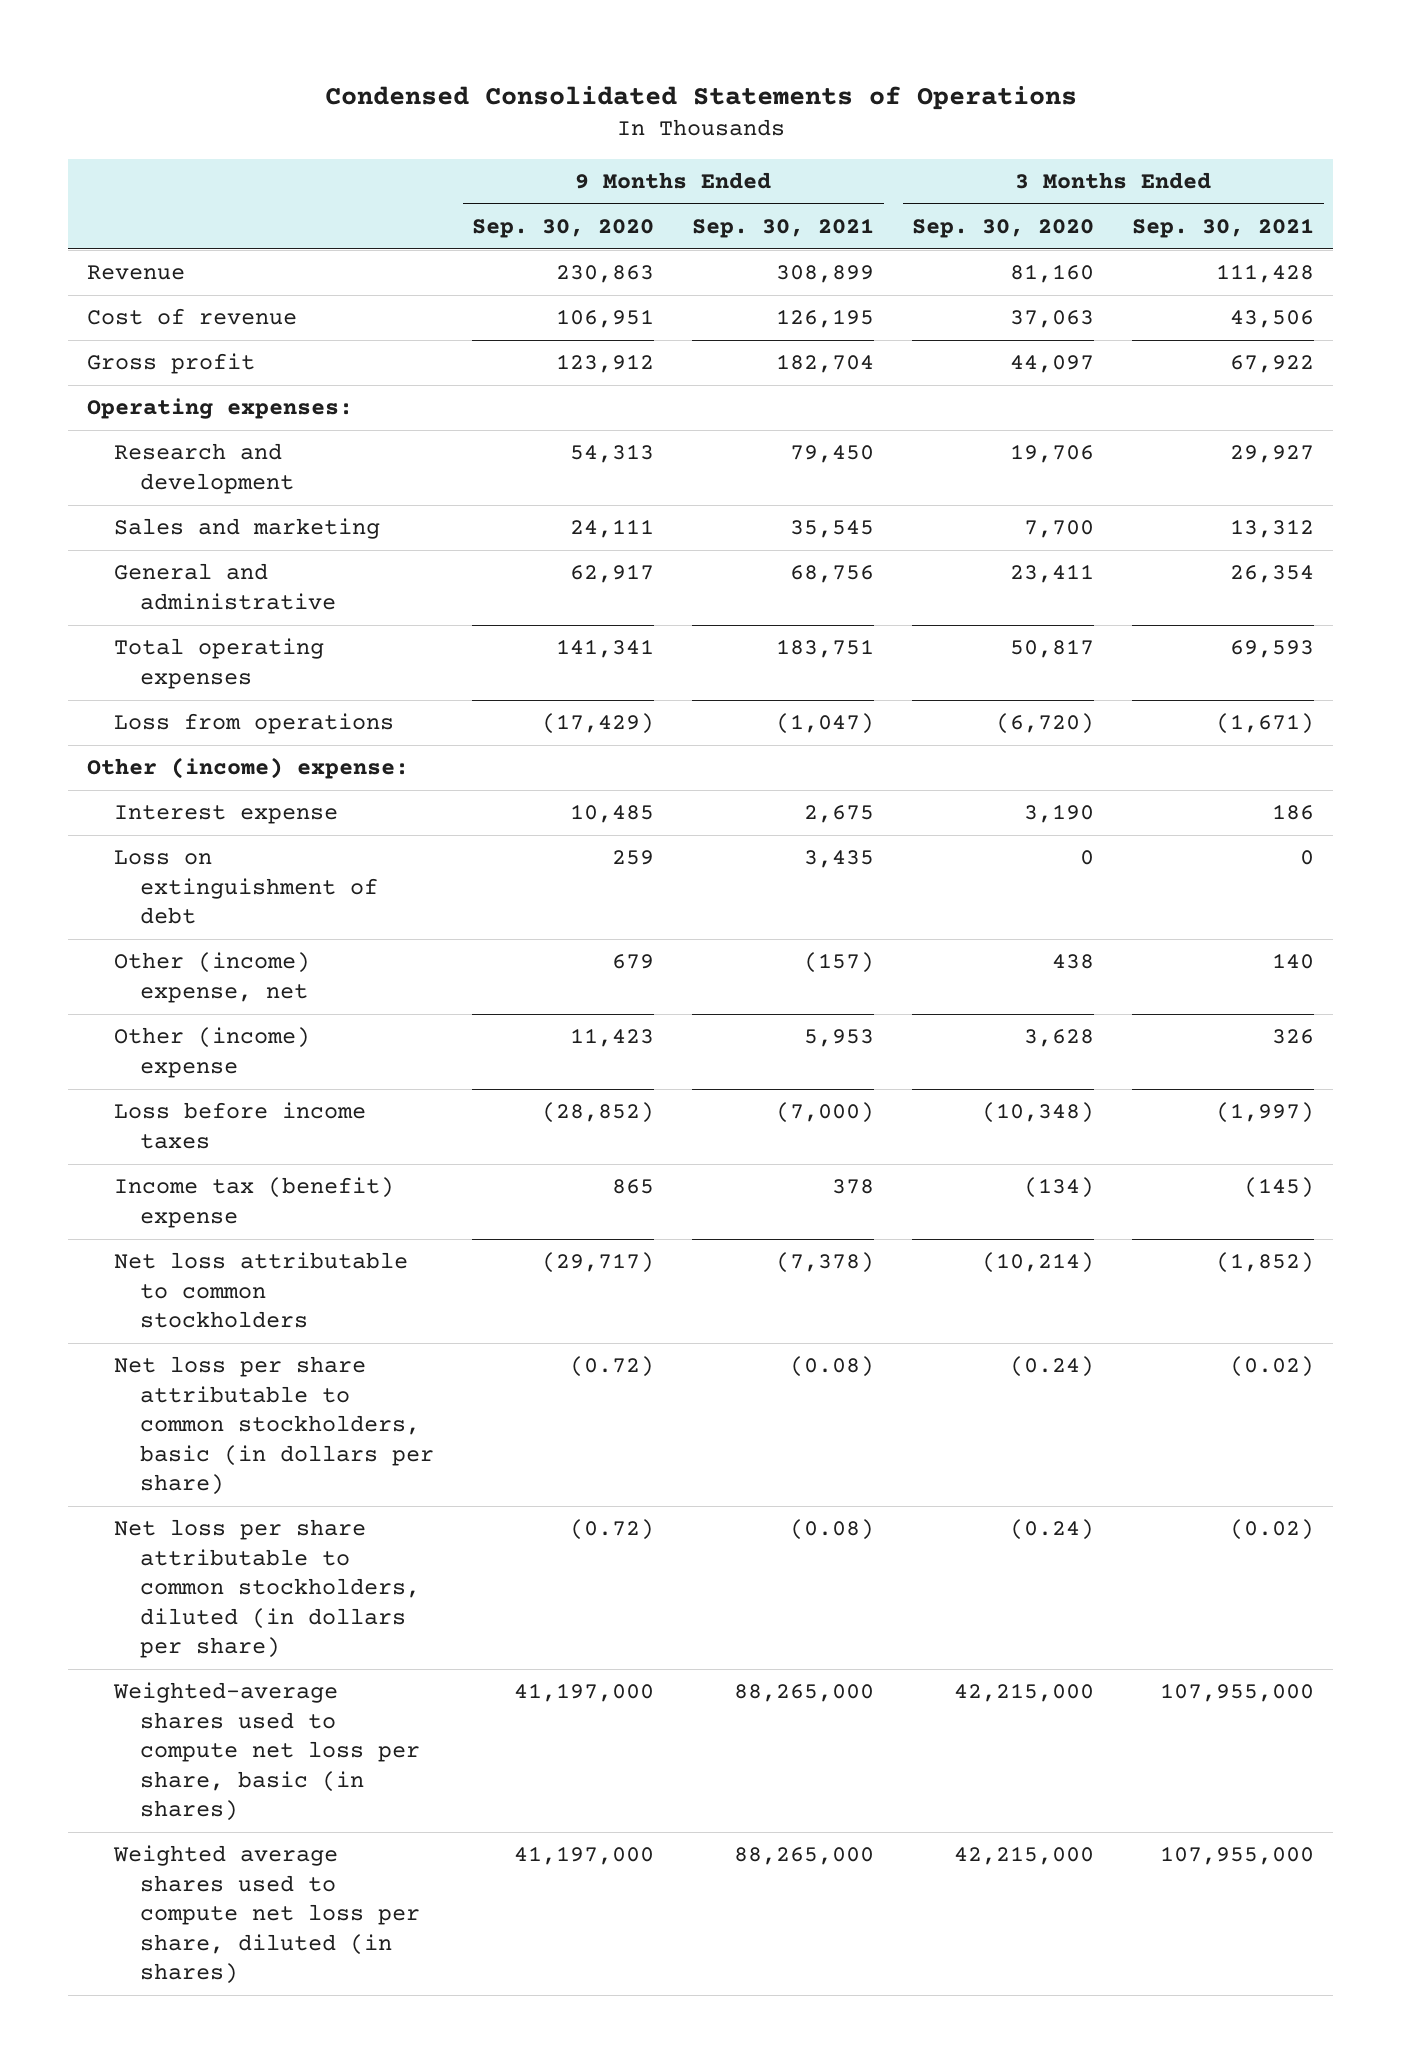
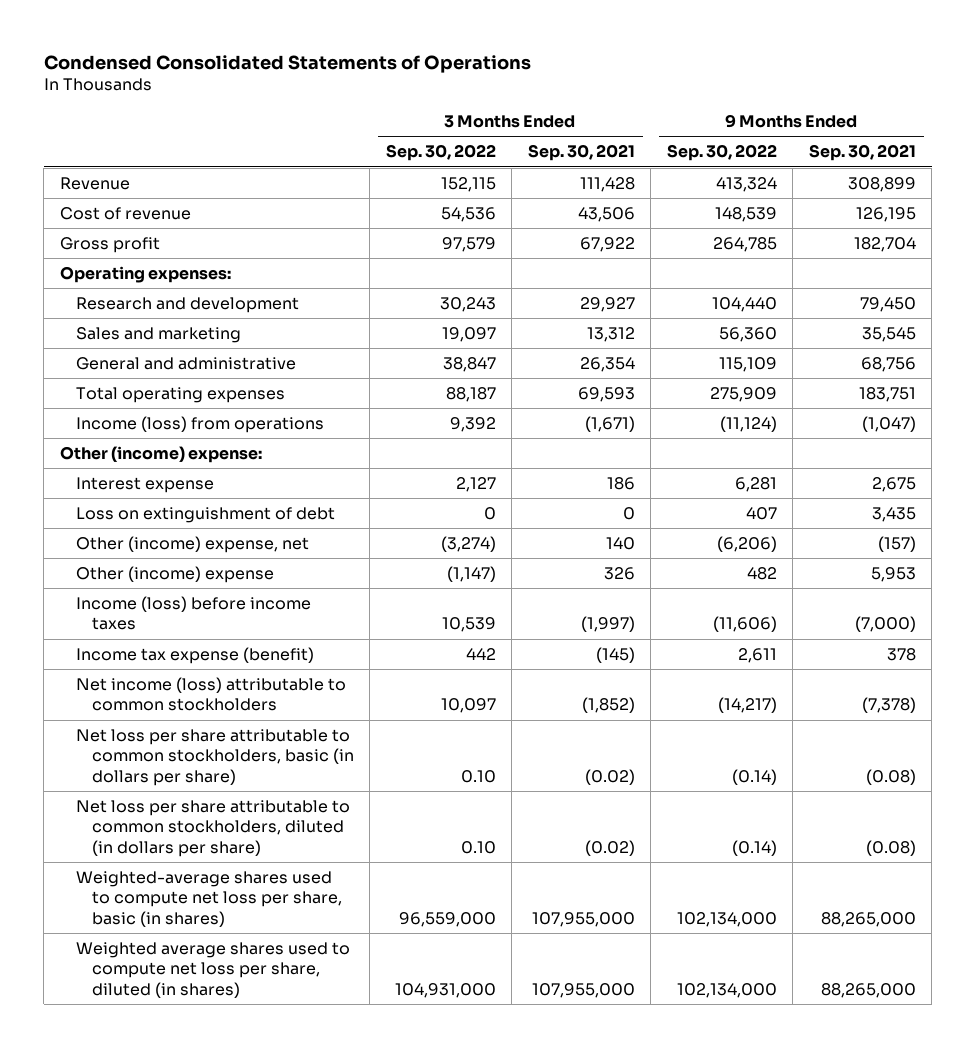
- | 9 Months Ended Sep. 30, 2020 | 9 Months Ended Sep. 30, 2021 | 3 Months Ended Sep. 30, 2020 | 3 Months Ended Sep. 30, 2021
+ | 3 Months Ended Sep. 30, 2022 | 3 Months Ended Sep. 30, 2021 | 9 Months Ended Sep. 30, 2022 | 9 Months Ended Sep. 30, 2021
- Loss from operations | (17,429) | (1,047) | (6,720) | (1,671)
+ Income (loss) from operations | 9,392 | (1,671) | (11,124) | (1,047)
- Loss before income taxes | (28,852) | (7,000) | (10,348) | (1,997)
- Income tax (benefit) expense | 865 | 378 | (134) | (145)
- Net loss attributable to common stockholders | (29,717) | (7,378) | (10,214) | (1,852)
+ Income (loss) before income taxes | 10,539 | (1,997) | (11,606) | (7,000)
+ Income tax expense (benefit) | 442 | (145) | 2,611 | 378
+ Net income (loss) attributable to common stockholders | 10,097 | (1,852) | (14,217) | (7,378)

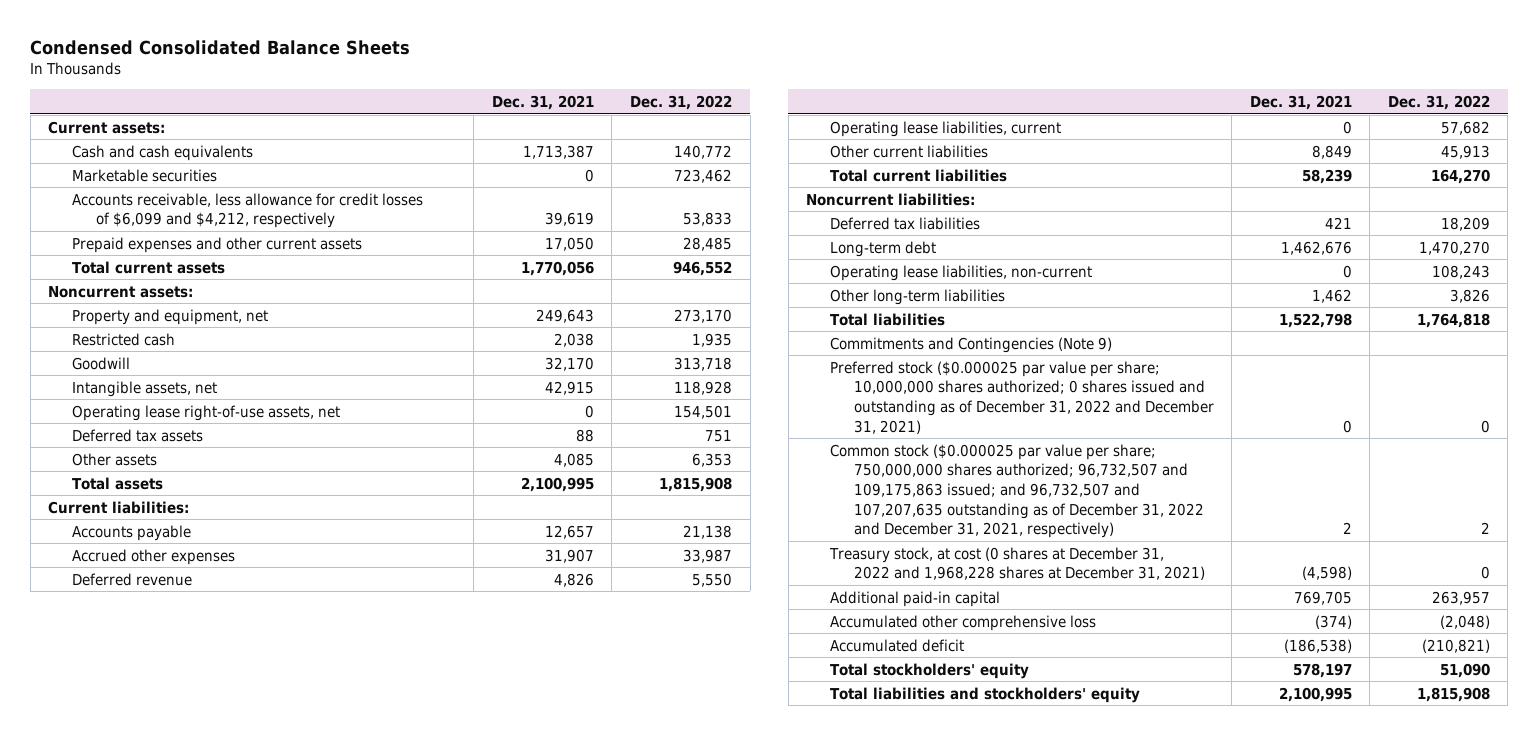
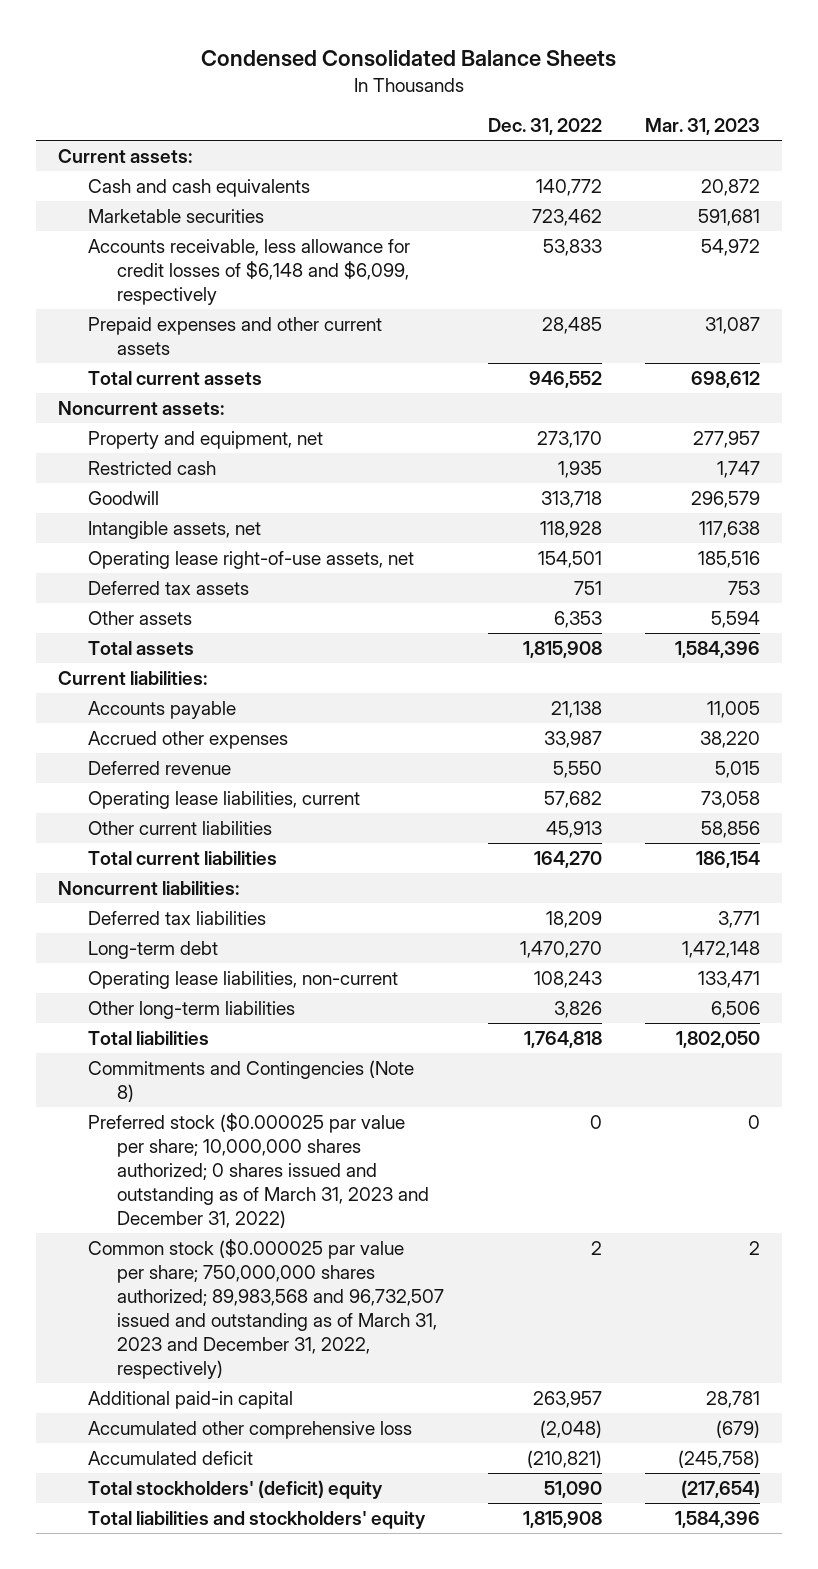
- | Dec. 31, 2021 | Dec. 31, 2022
+ | Dec. 31, 2022 | Mar. 31, 2023
- Accounts receivable, less allowance for credit losses of $6,099 and $4,212, respectively | 39,619 | 53,833
+ Accounts receivable, less allowance for credit losses of $6,148 and $6,099, respectively | 53,833 | 54,972
- Commitments and Contingencies (Note 9)
- Preferred stock ($0.000025 par value per share; 10,000,000 shares authorized; 0 shares issued and outstanding as of December 31, 2022 and December 31, 2021) | 0 | 0
- Common stock ($0.000025 par value per share; 750,000,000 shares authorized; 96,732,507 and 109,175,863 issued; and 96,732,507 and 107,207,635 outstanding as of December 31, 2022 and December 31, 2021, respectively) | 2 | 2
- Treasury stock, at cost (0 shares at December 31, 2022 and 1,968,228 shares at December 31, 2021) | (4,598) | 0
+ Commitments and Contingencies (Note 8)
+ Preferred stock ($0.000025 par value per share; 10,000,000 shares authorized; 0 shares issued and outstanding as of March 31, 2023 and December 31, 2022) | 0 | 0
+ Common stock ($0.000025 par value per share; 750,000,000 shares authorized; 89,983,568 and 96,732,507 issued and outstanding as of March 31, 2023 and December 31, 2022, respectively) | 2 | 2
- Total stockholders' equity | 578,197 | 51,090
+ Total stockholders' (deficit) equity | 51,090 | (217,654)

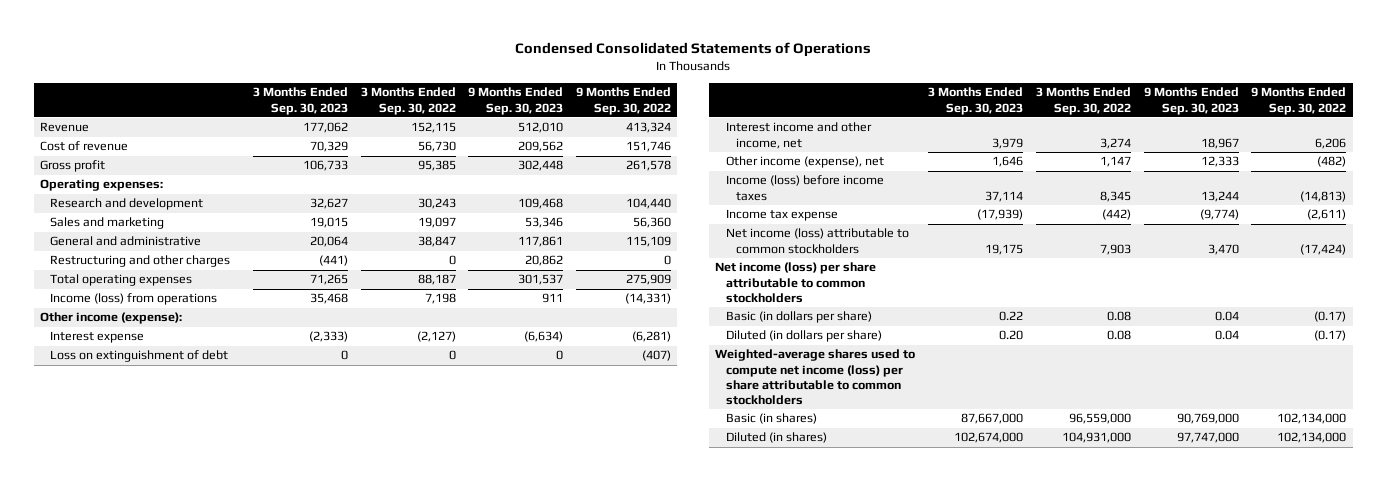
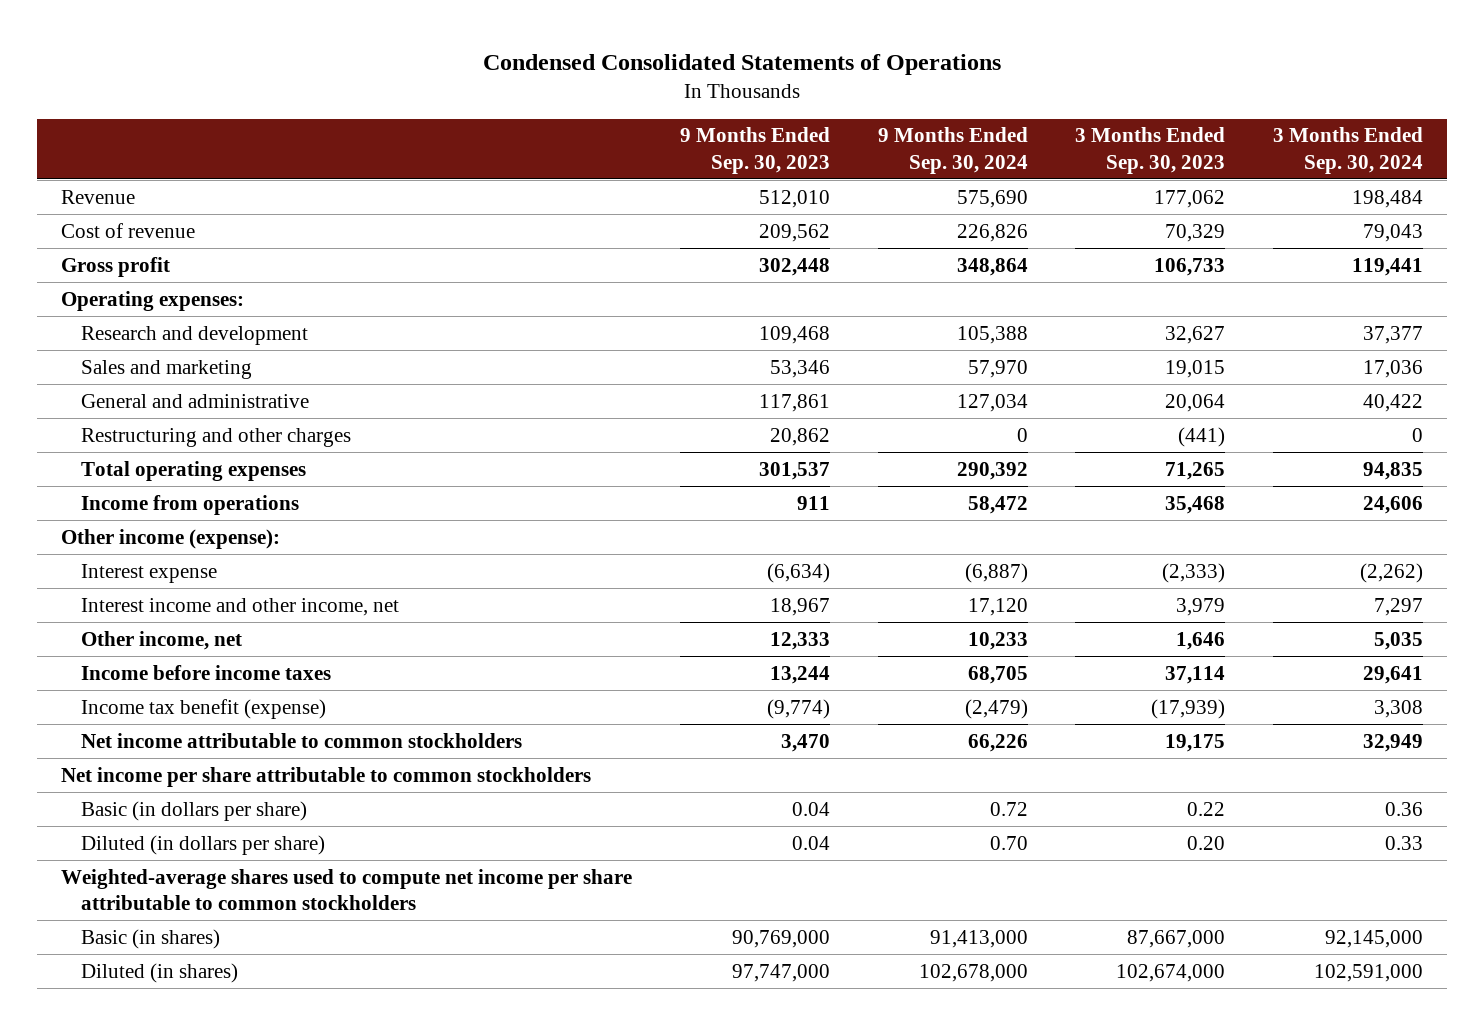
- | 3 Months Ended Sep. 30, 2023 | 3 Months Ended Sep. 30, 2022 | 9 Months Ended Sep. 30, 2023 | 9 Months Ended Sep. 30, 2022
+ | 9 Months Ended Sep. 30, 2023 | 9 Months Ended Sep. 30, 2024 | 3 Months Ended Sep. 30, 2023 | 3 Months Ended Sep. 30, 2024
- Income (loss) from operations | 35,468 | 7,198 | 911 | (14,331)
+ Income from operations | 911 | 58,472 | 35,468 | 24,606
- Loss on extinguishment of debt | 0 | 0 | 0 | (407)
- Other income (expense), net | 1,646 | 1,147 | 12,333 | (482)
- Income (loss) before income taxes | 37,114 | 8,345 | 13,244 | (14,813)
- Income tax expense | (17,939) | (442) | (9,774) | (2,611)
- Net income (loss) attributable to common stockholders | 19,175 | 7,903 | 3,470 | (17,424)
- Net income (loss) per share attributable to common stockholders
+ Other income, net | 12,333 | 10,233 | 1,646 | 5,035
+ Income before income taxes | 13,244 | 68,705 | 37,114 | 29,641
+ Income tax benefit (expense) | (9,774) | (2,479) | (17,939) | 3,308
+ Net income attributable to common stockholders | 3,470 | 66,226 | 19,175 | 32,949
+ Net income per share attributable to common stockholders
- Weighted-average shares used to compute net income (loss) per share attributable to common stockholders
+ Weighted-average shares used to compute net income per share attributable to common stockholders

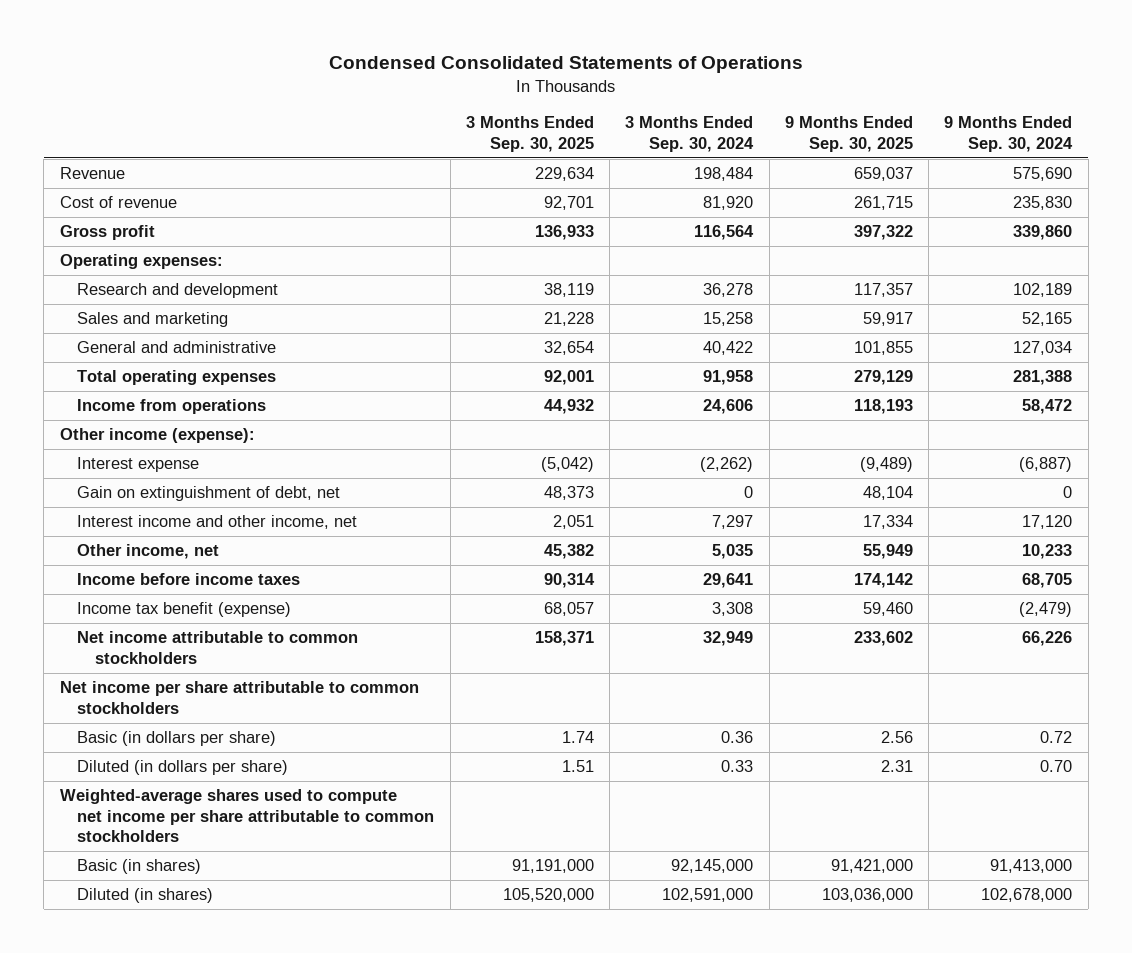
- | 9 Months Ended Sep. 30, 2023 | 9 Months Ended Sep. 30, 2024 | 3 Months Ended Sep. 30, 2023 | 3 Months Ended Sep. 30, 2024
+ | 3 Months Ended Sep. 30, 2025 | 3 Months Ended Sep. 30, 2024 | 9 Months Ended Sep. 30, 2025 | 9 Months Ended Sep. 30, 2024
- Cost of revenue | 209,562 | 226,826 | 70,329 | 79,043
- Gross profit | 302,448 | 348,864 | 106,733 | 119,441
+ Cost of revenue | 92,701 | 81,920 | 261,715 | 235,830
+ Gross profit | 136,933 | 116,564 | 397,322 | 339,860
- Research and development | 109,468 | 105,388 | 32,627 | 37,377
- Sales and marketing | 53,346 | 57,970 | 19,015 | 17,036
+ Research and development | 38,119 | 36,278 | 117,357 | 102,189
+ Sales and marketing | 21,228 | 15,258 | 59,917 | 52,165
- Restructuring and other charges | 20,862 | 0 | (441) | 0
- Total operating expenses | 301,537 | 290,392 | 71,265 | 94,835
+ Total operating expenses | 92,001 | 91,958 | 279,129 | 281,388
+ Gain on extinguishment of debt, net | 48,373 | 0 | 48,104 | 0

